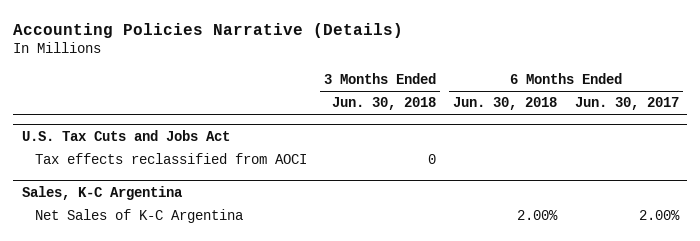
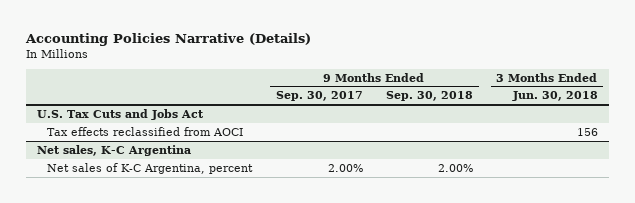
- | 3 Months Ended Jun. 30, 2018 | 6 Months Ended Jun. 30, 2018 | 6 Months Ended Jun. 30, 2017
+ | 9 Months Ended Sep. 30, 2017 | 9 Months Ended Sep. 30, 2018 | 3 Months Ended Jun. 30, 2018
@ U.S. Tax Cuts and Jobs Act
- Tax effects reclassified from AOCI | 0 | |
- Sales, K-C Argentina
- Net Sales of K-C Argentina | | 2.00% | 2.00%
@ U.S. Tax Cuts and Jobs Act
+ Tax effects reclassified from AOCI | | | 156
+ Net sales, K-C Argentina
+ Net sales of K-C Argentina, percent | 2.00% | 2.00% |

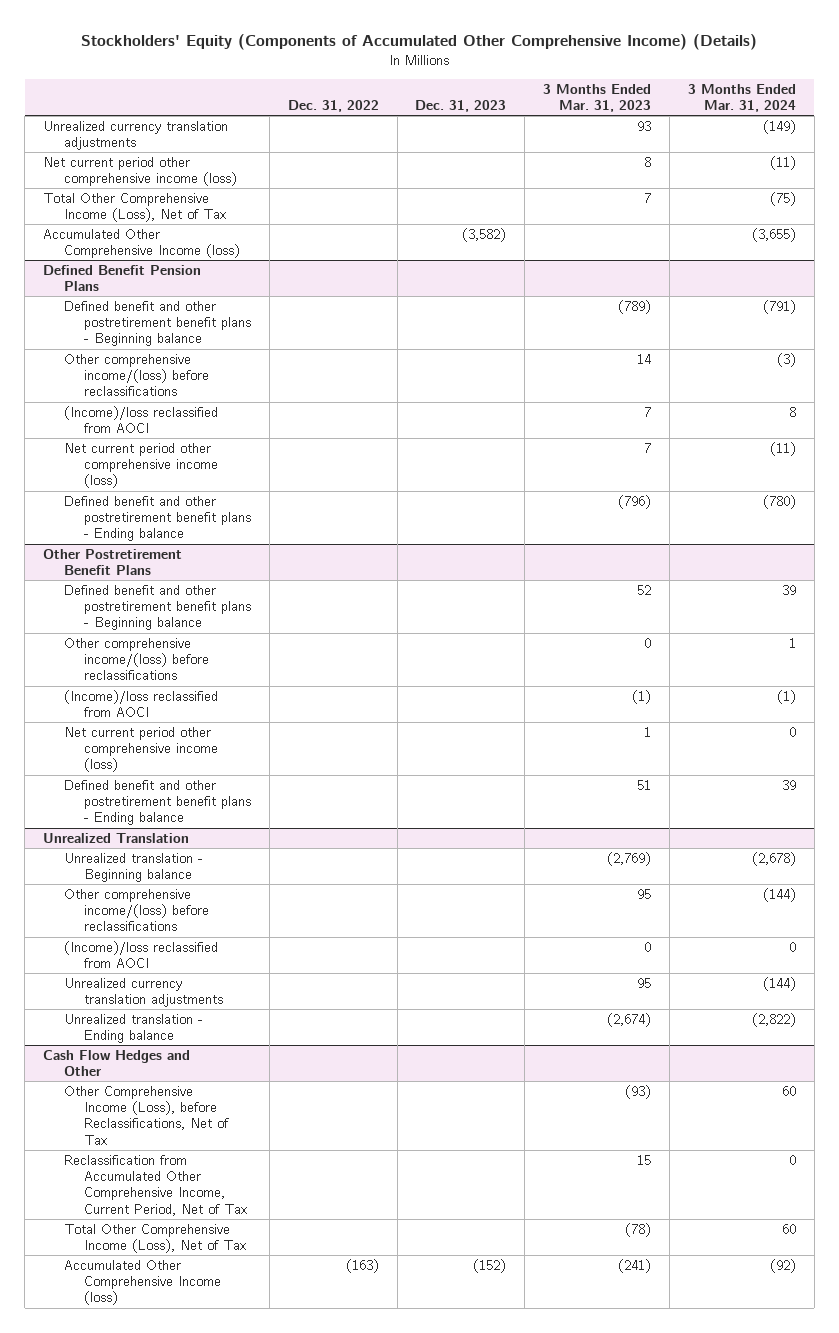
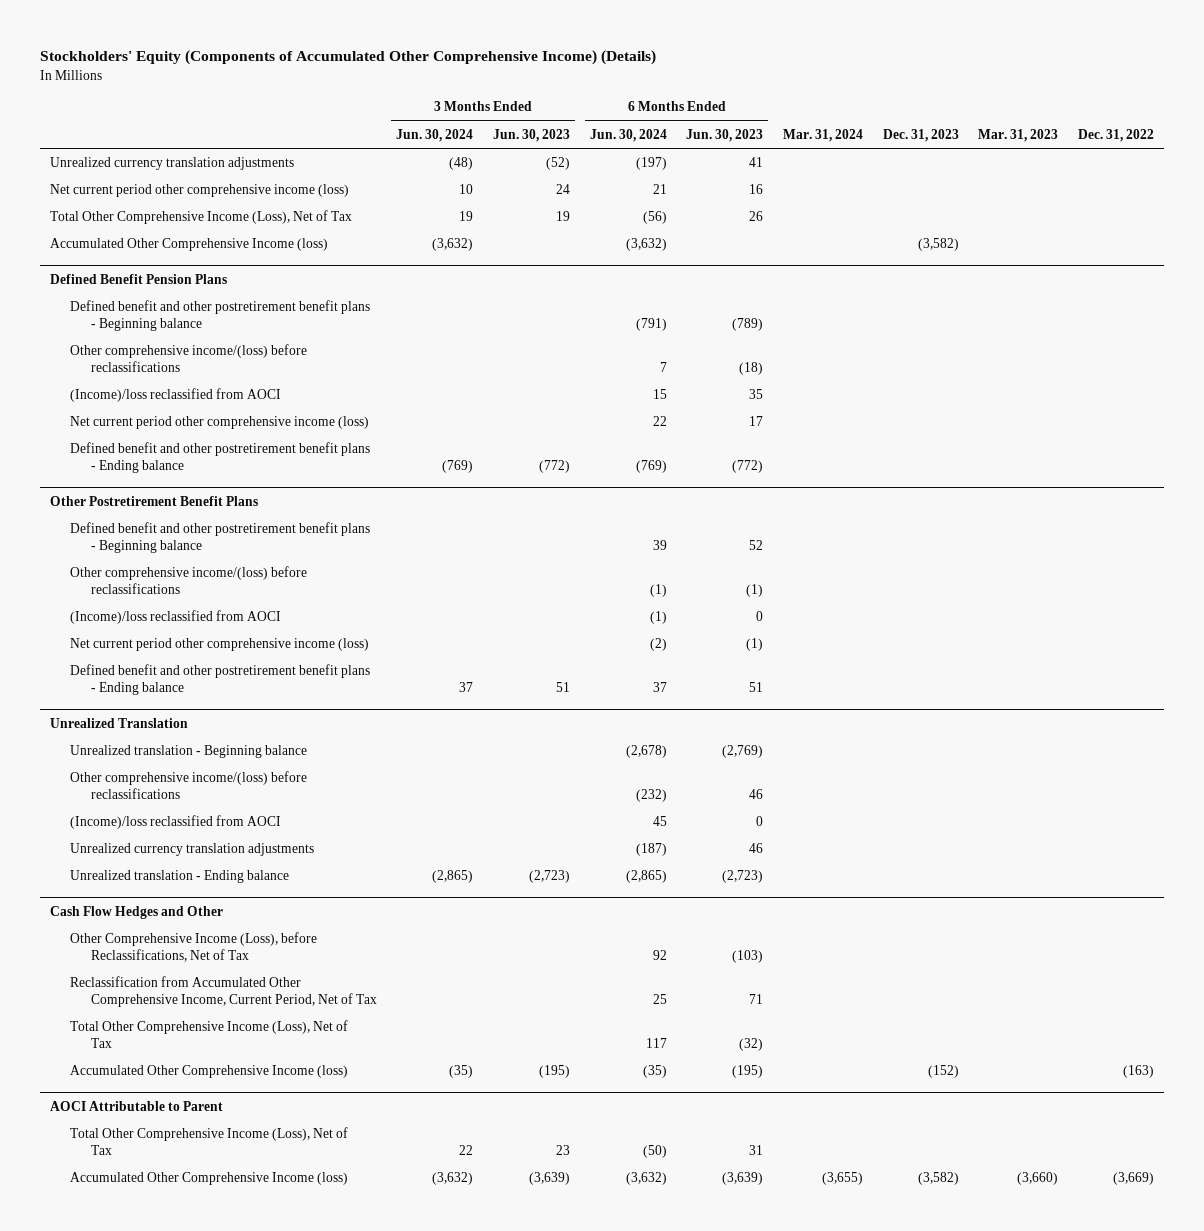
- | Dec. 31, 2022 | Dec. 31, 2023 | 3 Months Ended Mar. 31, 2023 | 3 Months Ended Mar. 31, 2024
+ | 3 Months Ended Jun. 30, 2024 | 3 Months Ended Jun. 30, 2023 | 6 Months Ended Jun. 30, 2024 | 6 Months Ended Jun. 30, 2023 | Mar. 31, 2024 | Dec. 31, 2023 | Mar. 31, 2023 | Dec. 31, 2022
+ AOCI Attributable to Parent
+ Total Other Comprehensive Income (Loss), Net of Tax | 22 | 23 | (50) | 31 | | | |
+ Accumulated Other Comprehensive Income (loss) | (3,632) | (3,639) | (3,632) | (3,639) | (3,655) | (3,582) | (3,660) | (3,669)

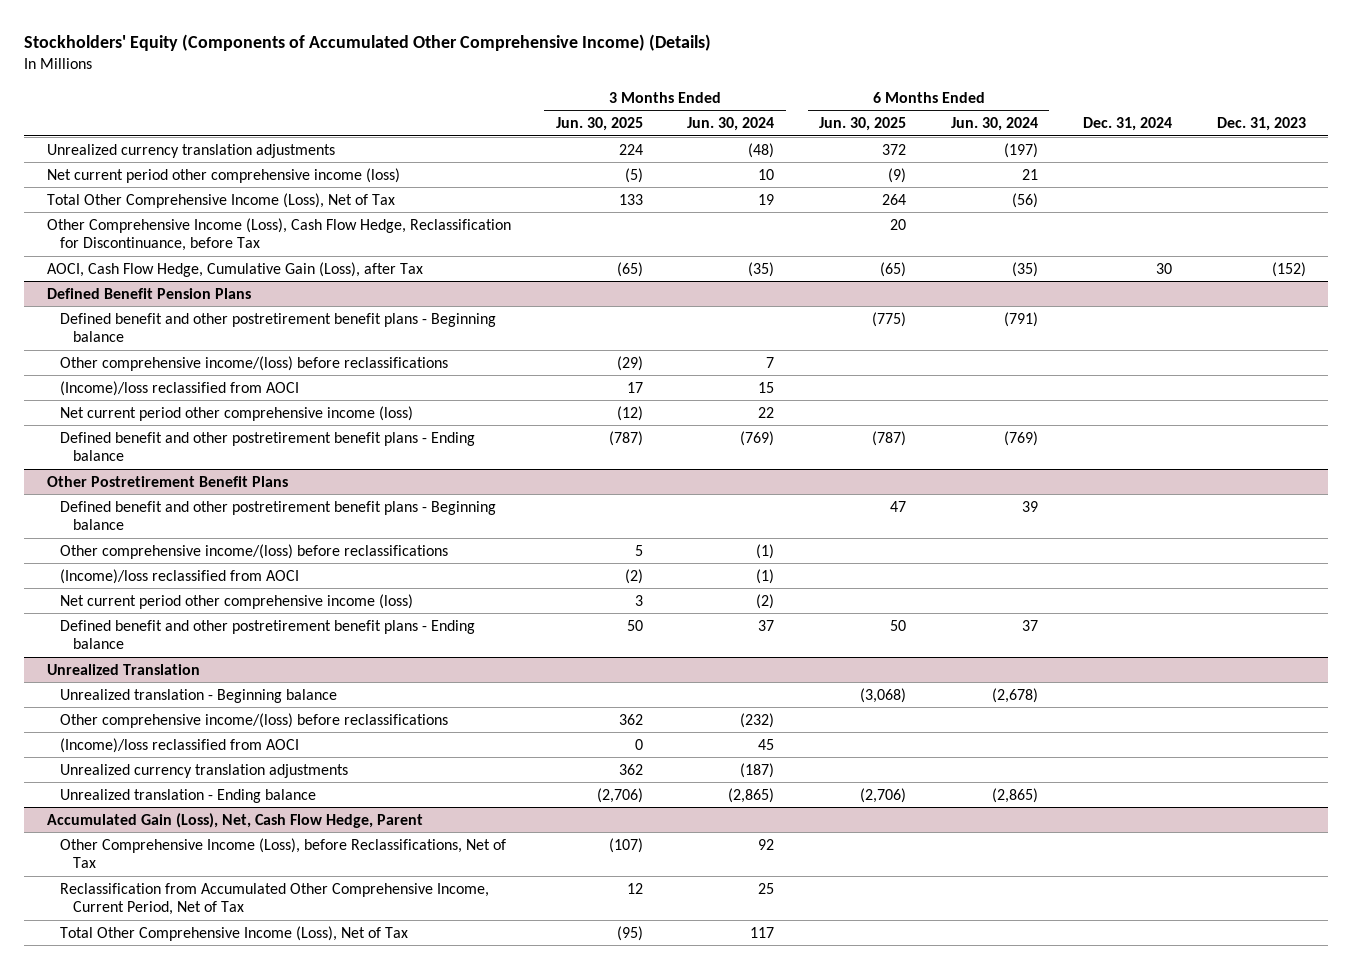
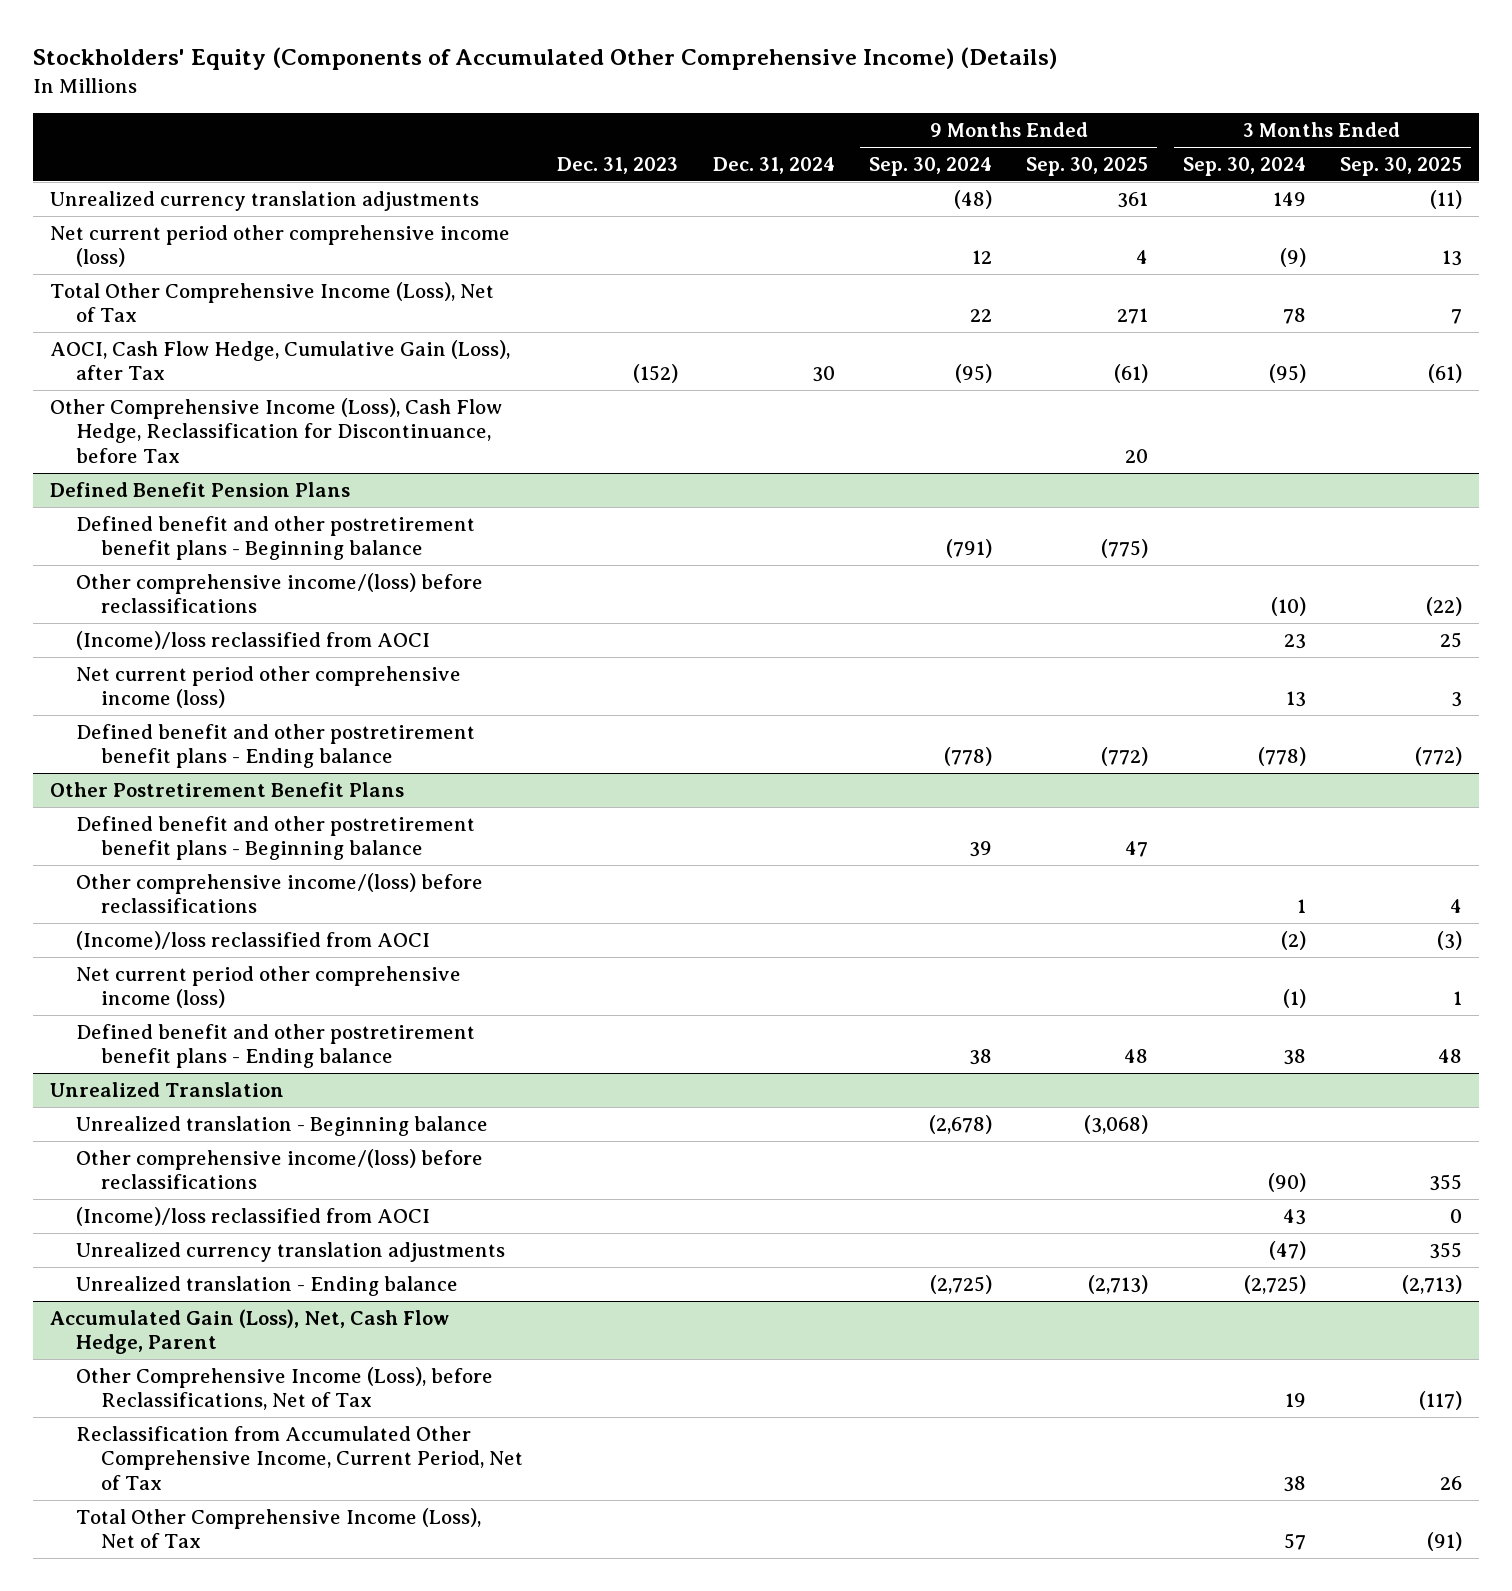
- | 3 Months Ended Jun. 30, 2025 | 3 Months Ended Jun. 30, 2024 | 6 Months Ended Jun. 30, 2025 | 6 Months Ended Jun. 30, 2024 | Dec. 31, 2024 | Dec. 31, 2023
+ | Dec. 31, 2023 | Dec. 31, 2024 | 9 Months Ended Sep. 30, 2024 | 9 Months Ended Sep. 30, 2025 | 3 Months Ended Sep. 30, 2024 | 3 Months Ended Sep. 30, 2025
moved down: Other Comprehensive Income (Loss), Cash Flow Hedge, Reclassification for Discontinuance, before Tax | | | | 20 | |

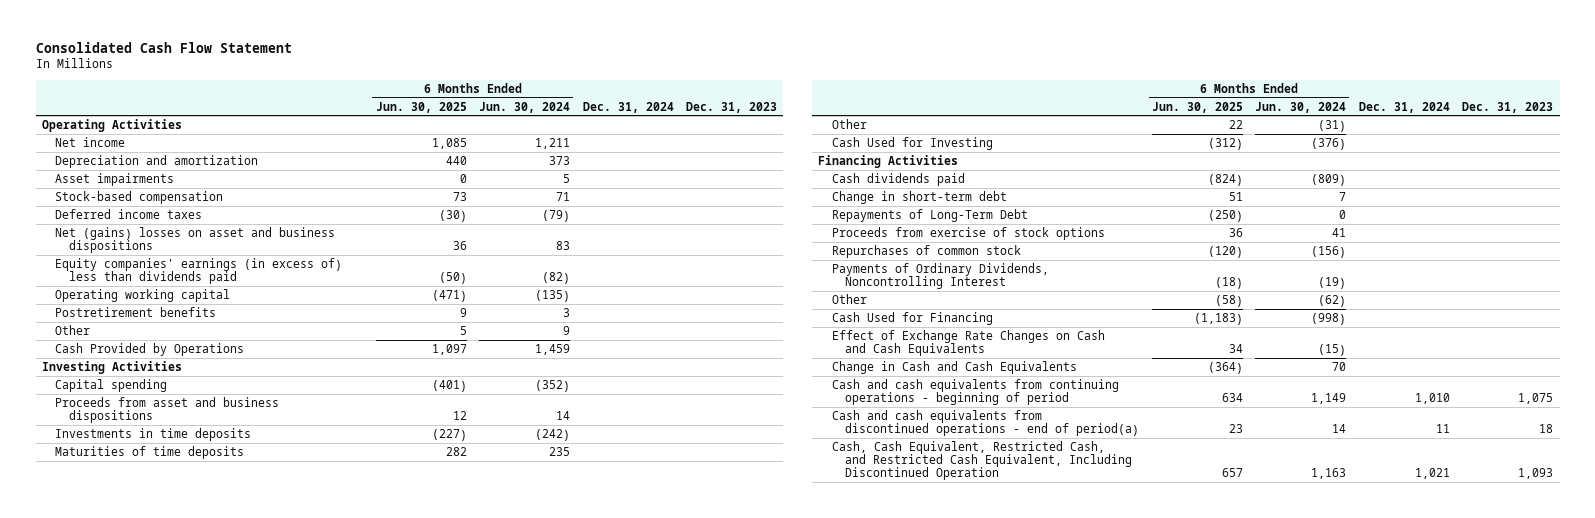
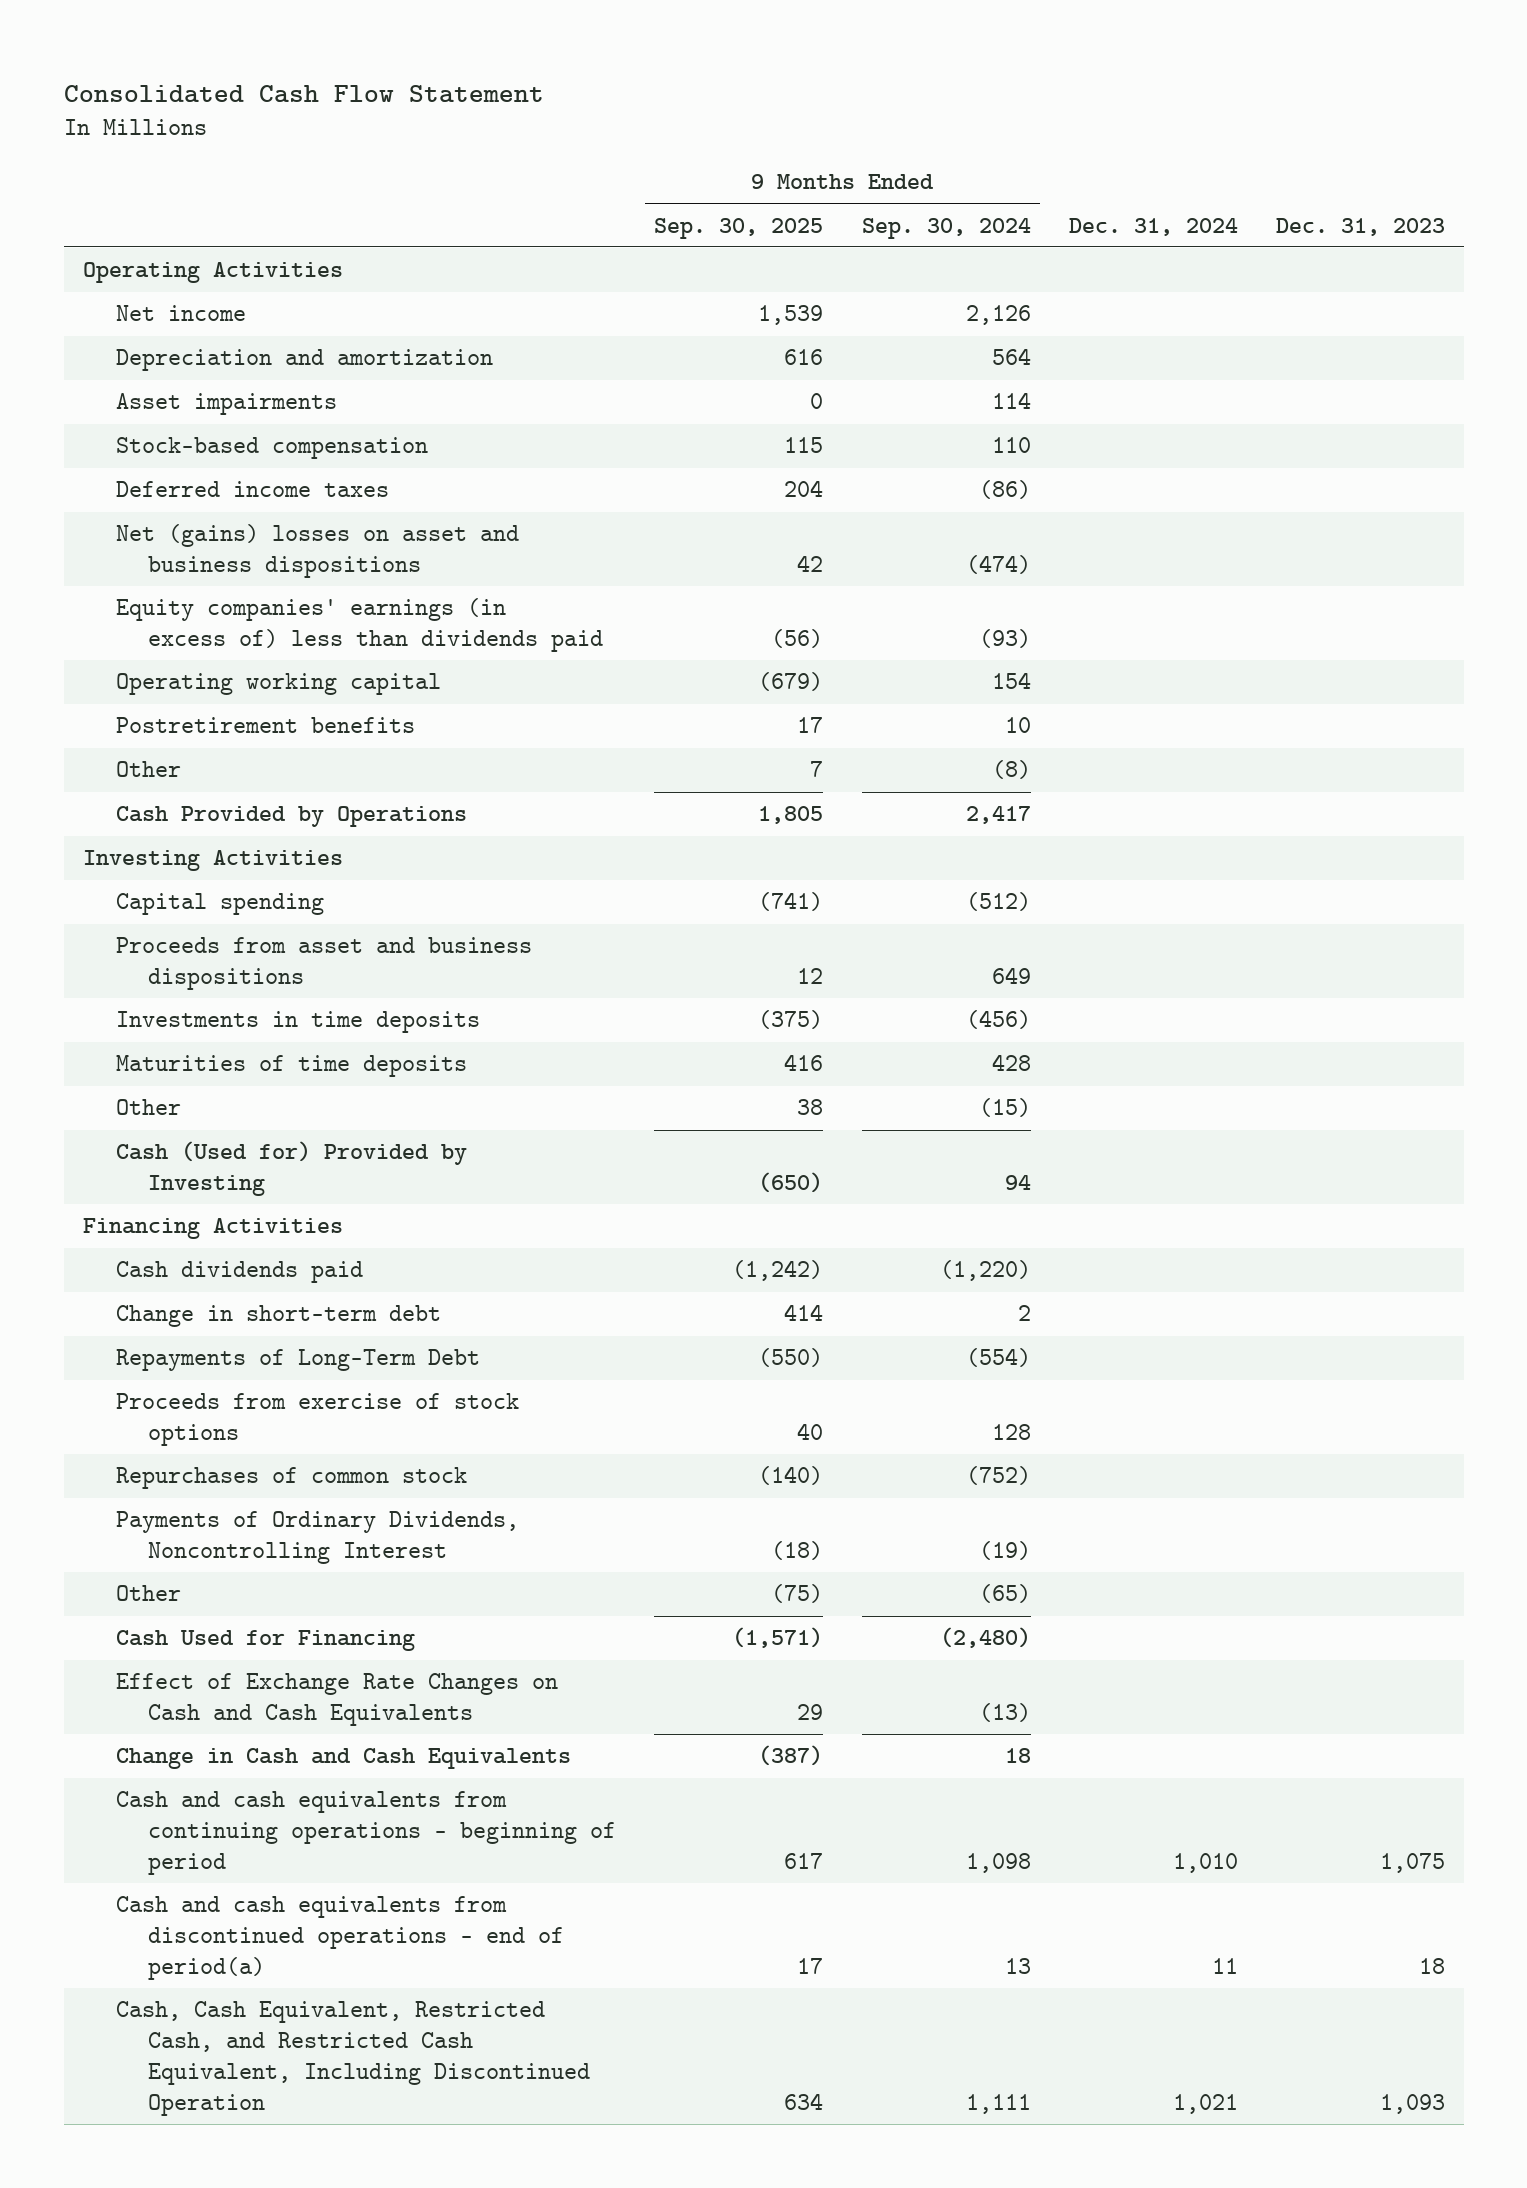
- | 6 Months Ended Jun. 30, 2025 | 6 Months Ended Jun. 30, 2024 | Dec. 31, 2024 | Dec. 31, 2023
+ | 9 Months Ended Sep. 30, 2025 | 9 Months Ended Sep. 30, 2024 | Dec. 31, 2024 | Dec. 31, 2023
- Cash Used for Investing | (312) | (376) | |
+ Cash (Used for) Provided by Investing | (650) | 94 | |

